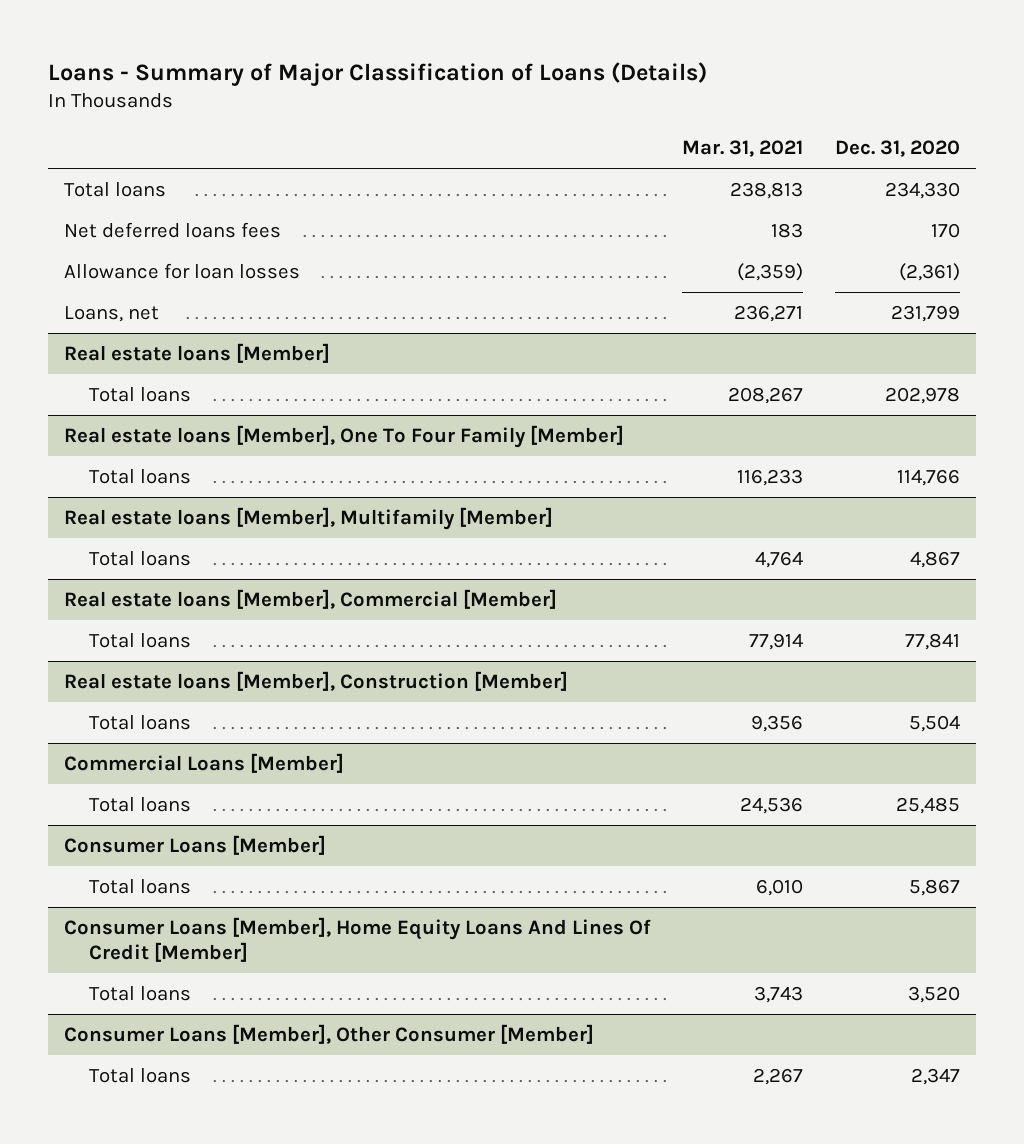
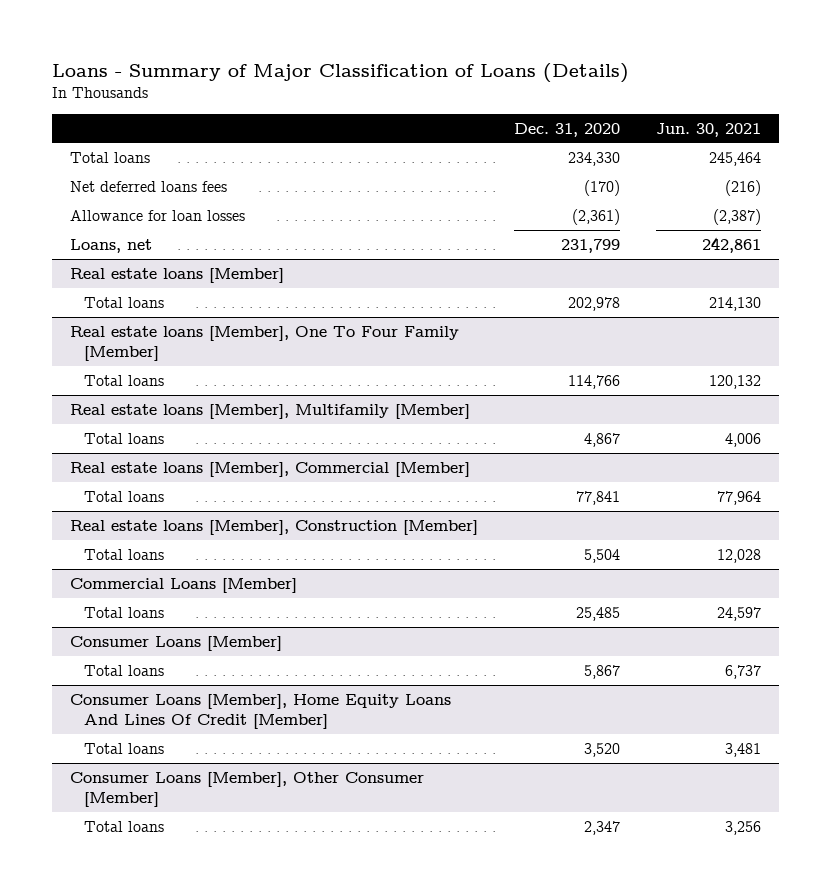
- | Mar. 31, 2021 | Dec. 31, 2020
+ | Dec. 31, 2020 | Jun. 30, 2021
- Net deferred loans fees | 183 | 170
+ Net deferred loans fees | (170) | (216)

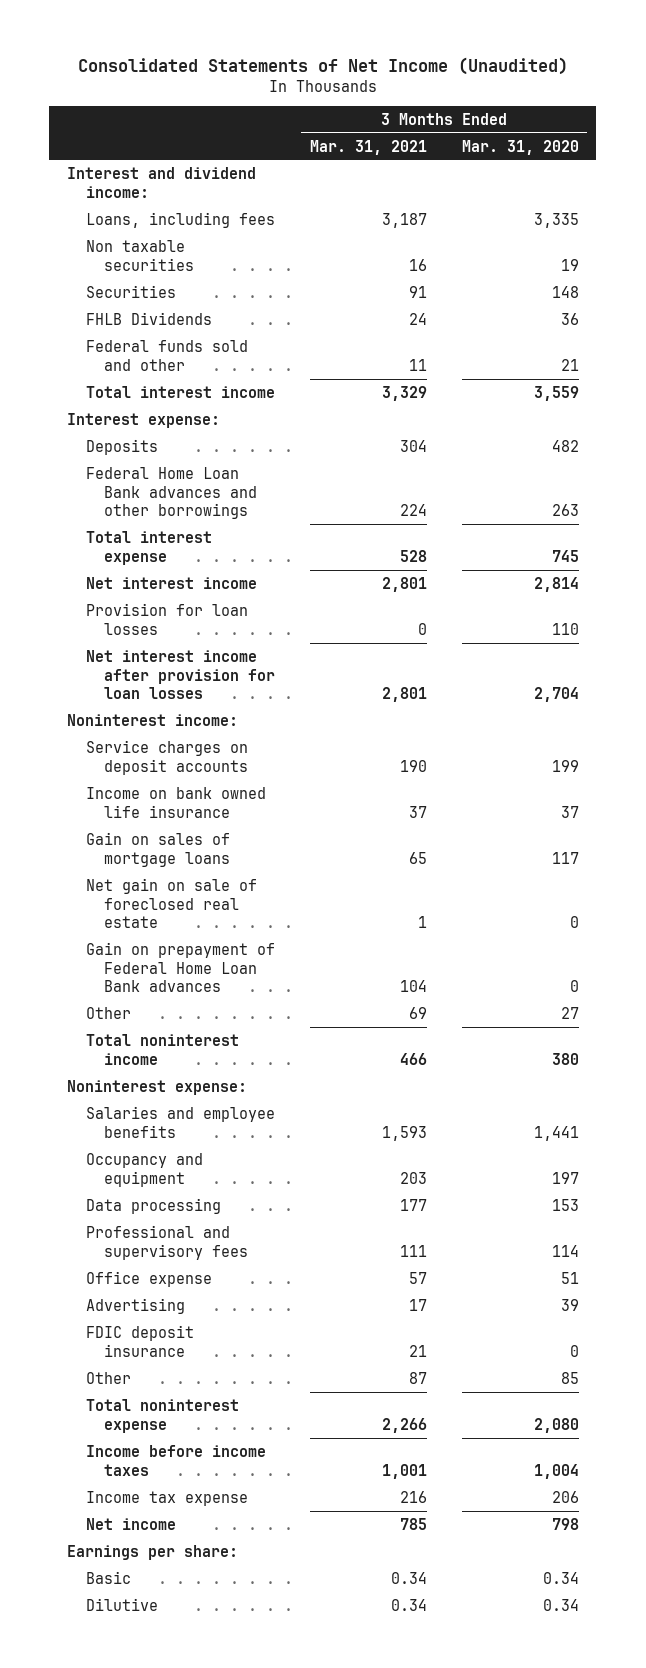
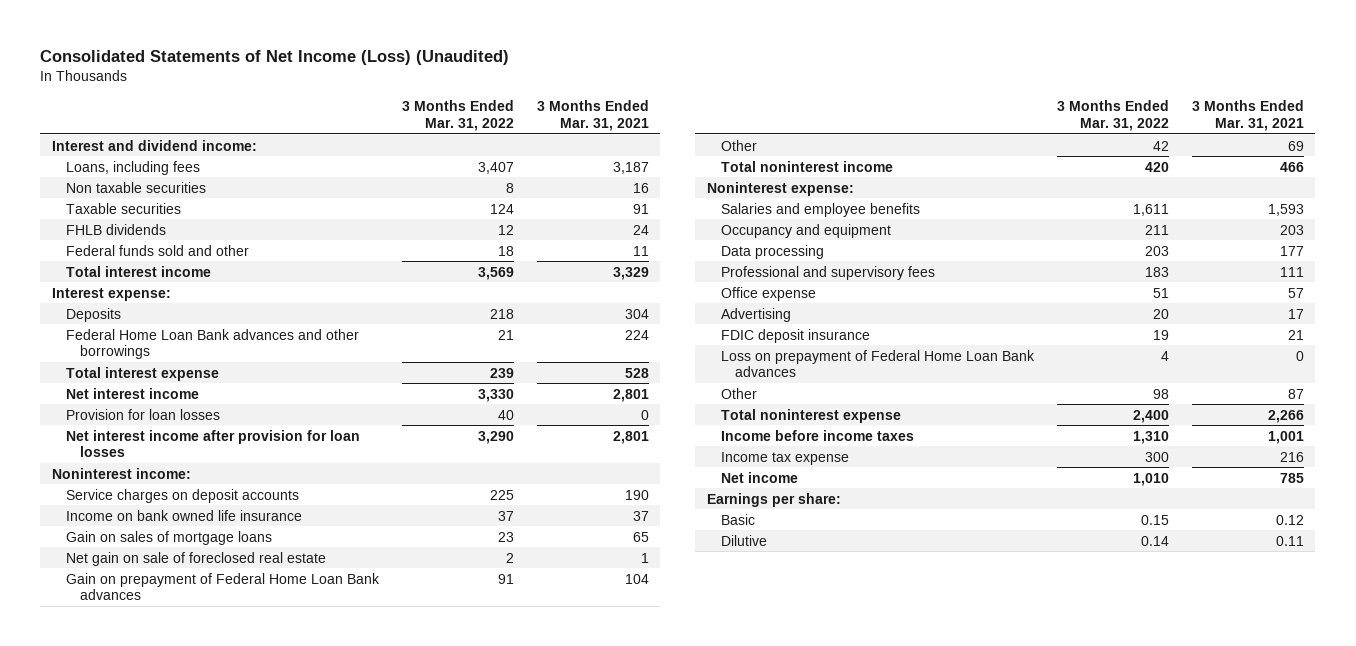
- Consolidated Statements of Net Income (Unaudited)
+ Consolidated Statements of Net Income (Loss) (Unaudited)
- | 3 Months Ended Mar. 31, 2021 | 3 Months Ended Mar. 31, 2020
+ | 3 Months Ended Mar. 31, 2022 | 3 Months Ended Mar. 31, 2021
- Securities | 91 | 148
- FHLB Dividends | 24 | 36
+ Taxable securities | 124 | 91
+ FHLB dividends | 12 | 24
+ Loss on prepayment of Federal Home Loan Bank advances | 4 | 0
- Basic | 0.34 | 0.34
- Dilutive | 0.34 | 0.34
+ Basic | 0.15 | 0.12
+ Dilutive | 0.14 | 0.11

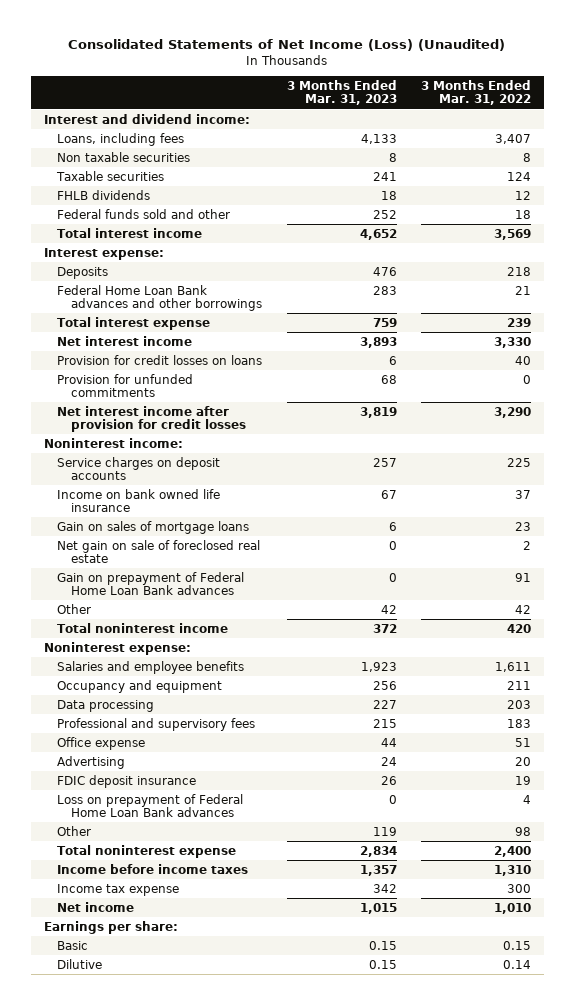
- | 3 Months Ended Mar. 31, 2022 | 3 Months Ended Mar. 31, 2021
+ | 3 Months Ended Mar. 31, 2023 | 3 Months Ended Mar. 31, 2022
- Provision for loan losses | 40 | 0
- Net interest income after provision for loan losses | 3,290 | 2,801
+ Provision for credit losses on loans | 6 | 40
+ Provision for unfunded commitments | 68 | 0
+ Net interest income after provision for credit losses | 3,819 | 3,290

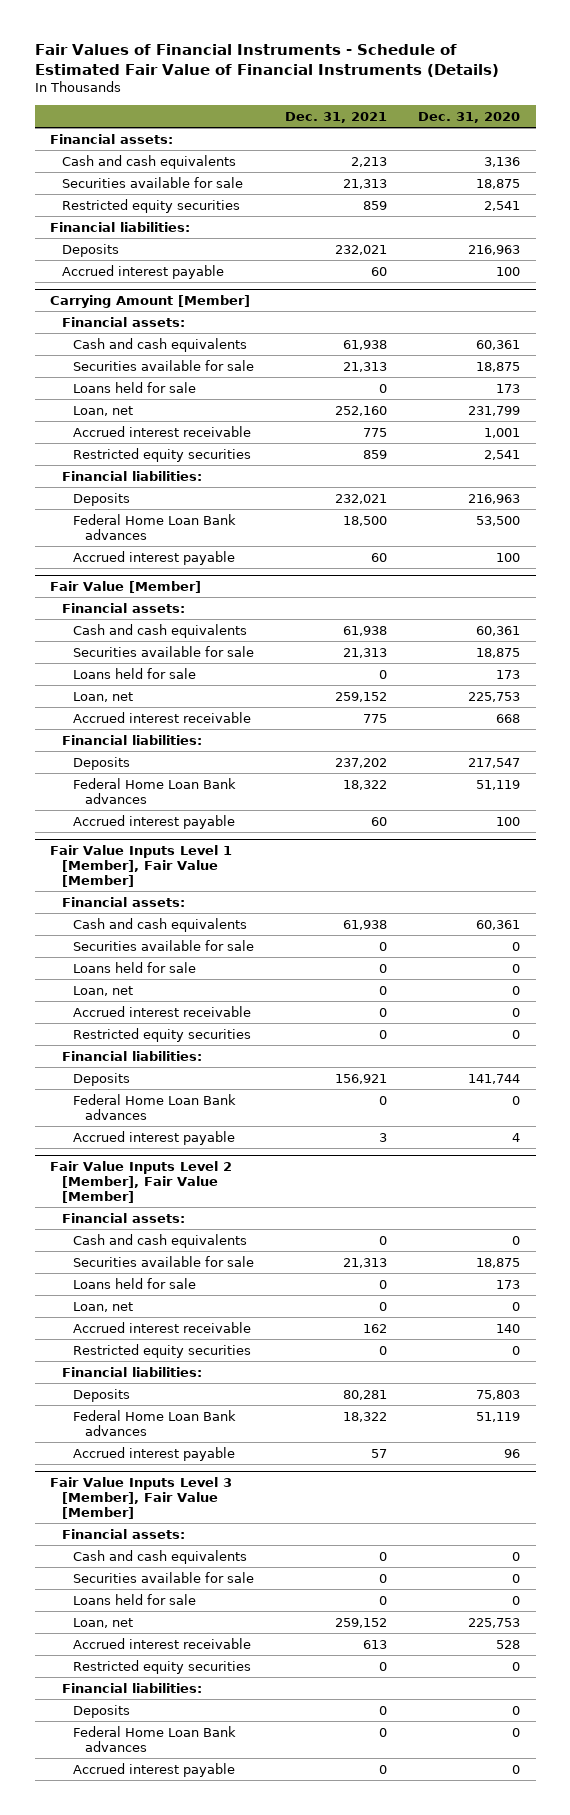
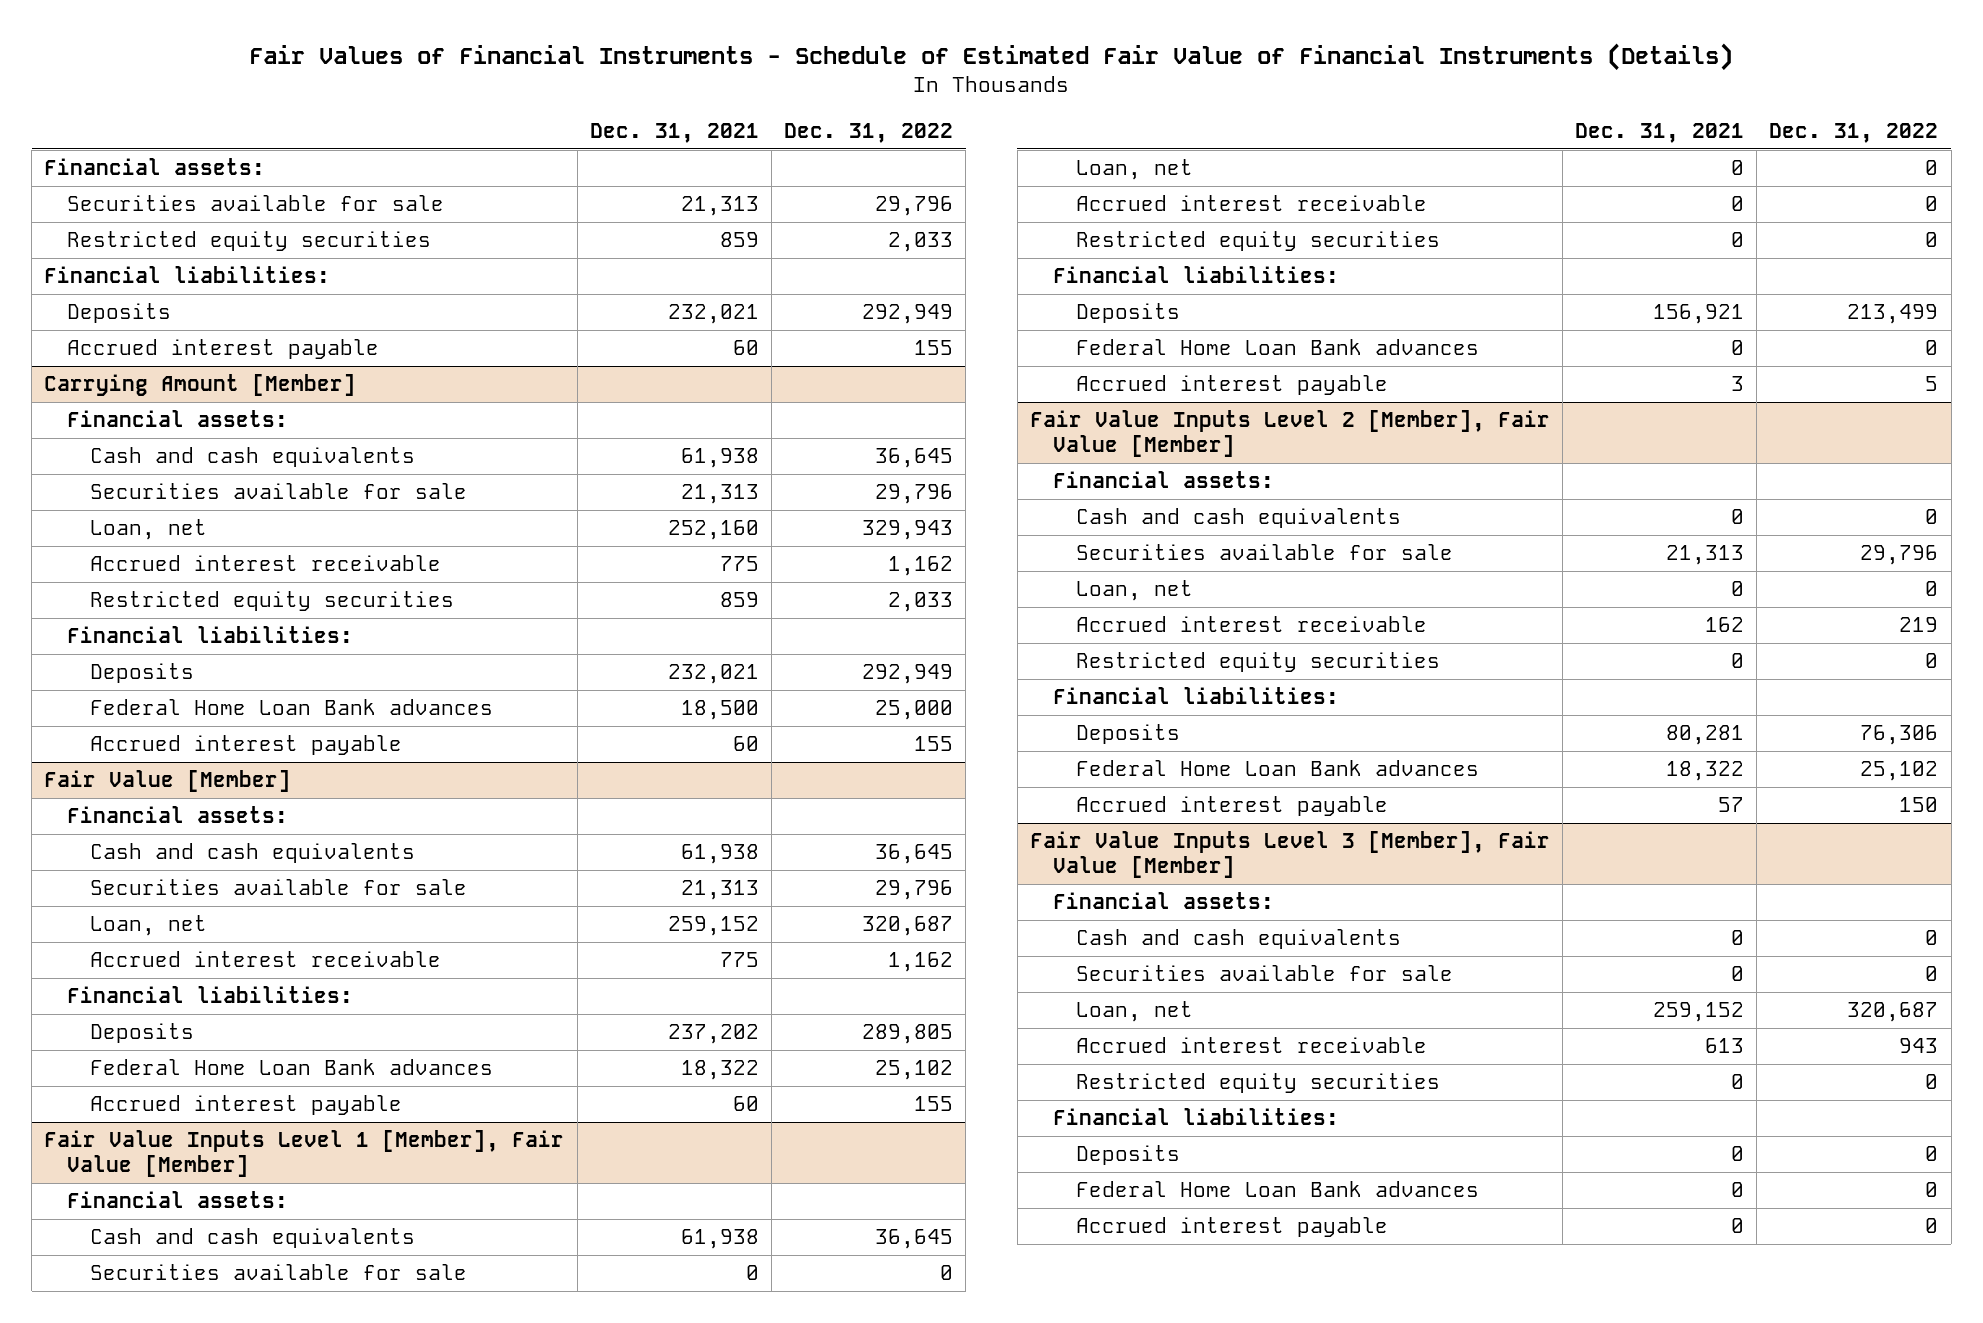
- | Dec. 31, 2021 | Dec. 31, 2020
+ | Dec. 31, 2021 | Dec. 31, 2022
- Cash and cash equivalents | 2,213 | 3,136
@ Carrying Amount [Member]
- Loans held for sale | 0 | 173
@ Fair Value [Member]
- Loans held for sale | 0 | 173
@ Fair Value Inputs Level 1 [Member], Fair Value [Member]
- Loans held for sale | 0 | 0
@ Fair Value Inputs Level 2 [Member], Fair Value [Member]
- Loans held for sale | 0 | 173
@ Fair Value Inputs Level 3 [Member], Fair Value [Member]
- Loans held for sale | 0 | 0

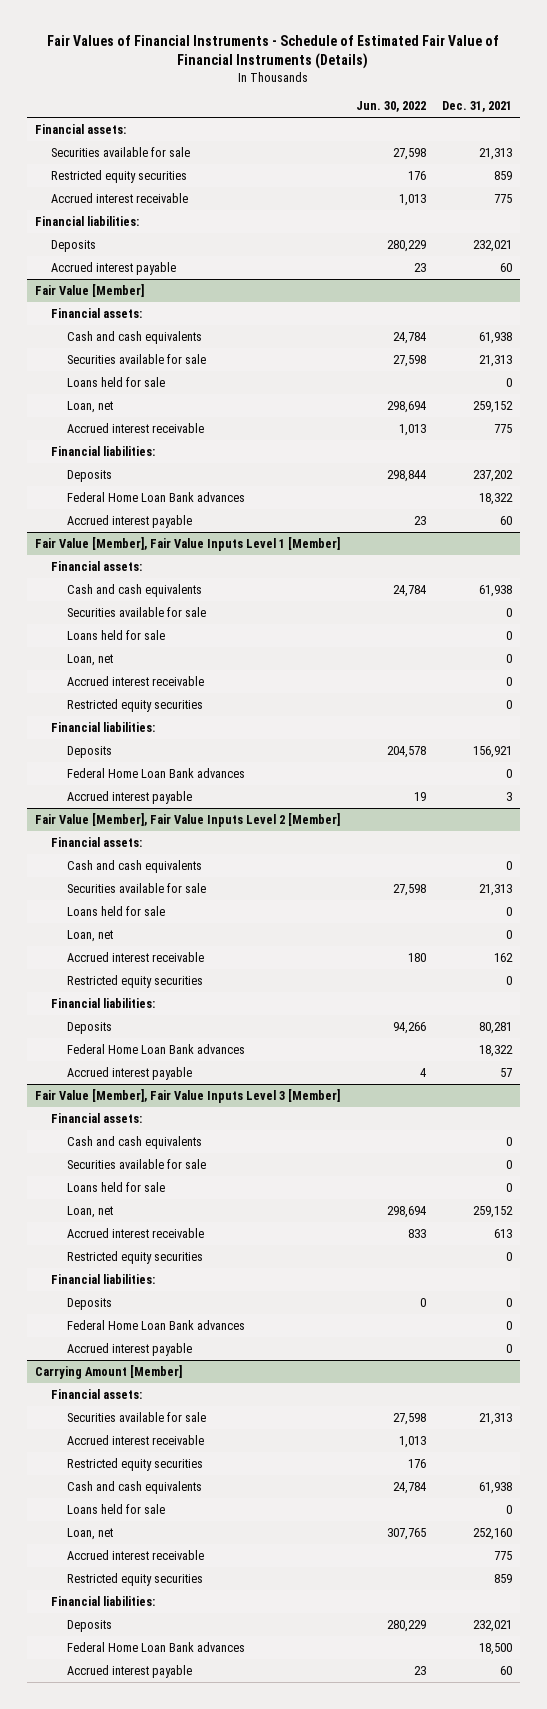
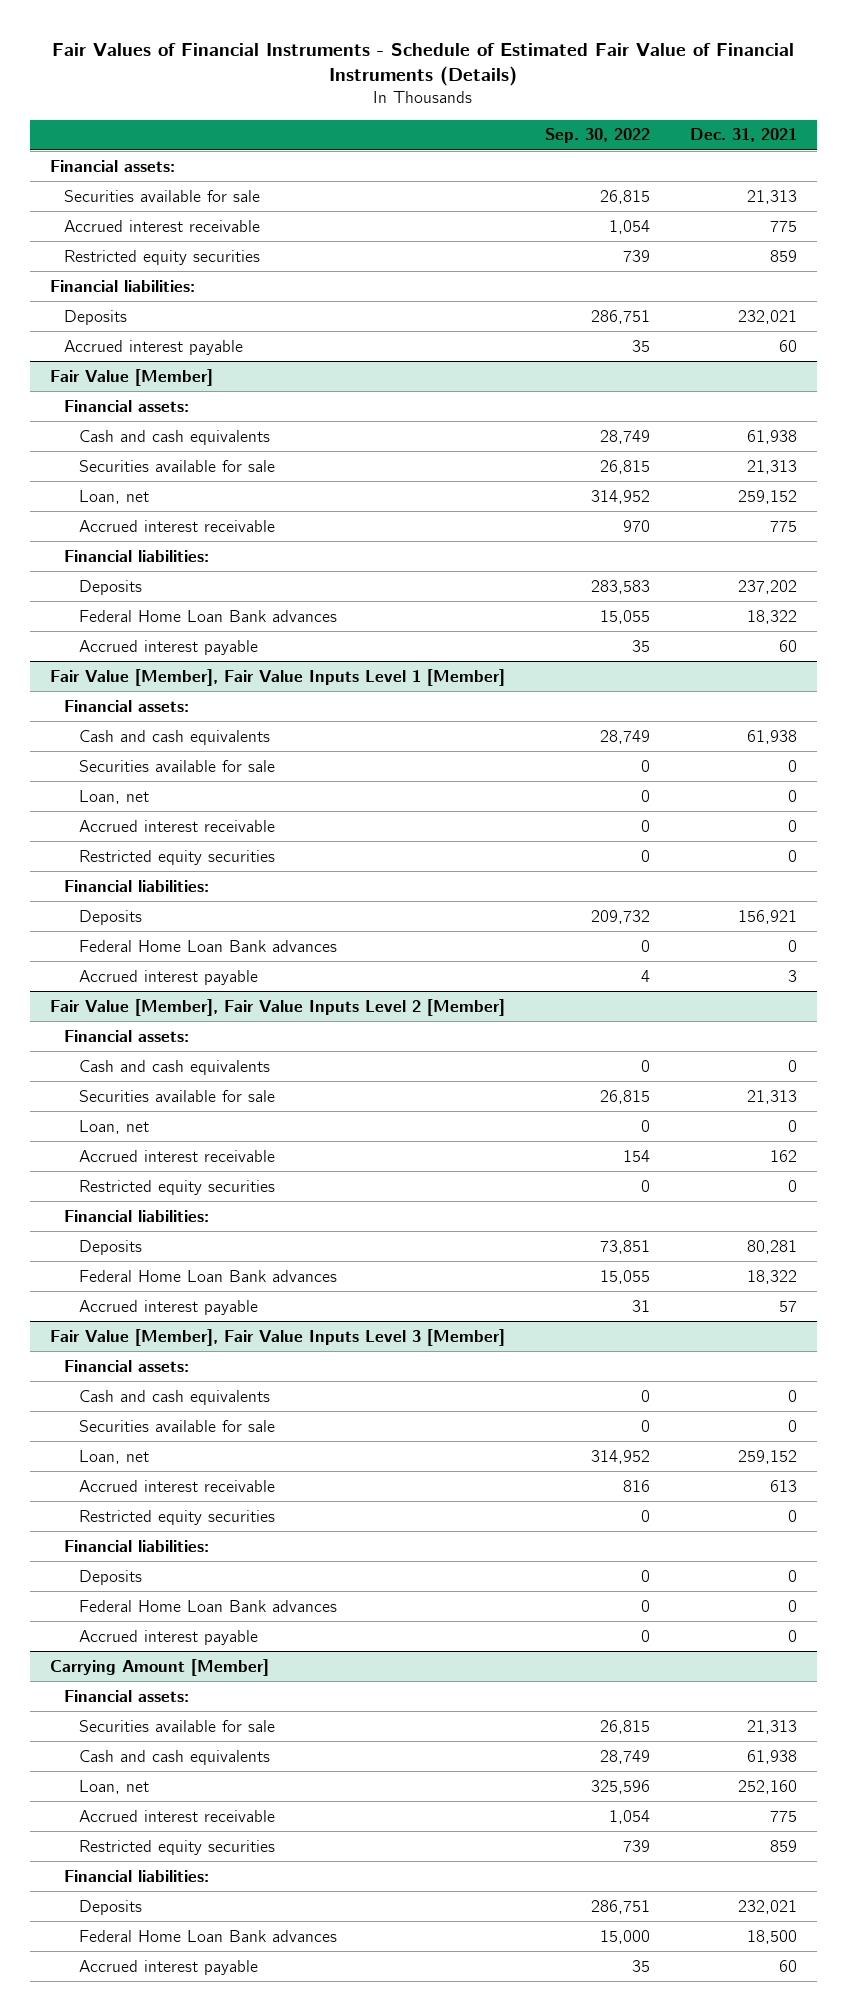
- | Jun. 30, 2022 | Dec. 31, 2021
+ | Sep. 30, 2022 | Dec. 31, 2021
moved down: Restricted equity securities | 739 | 859
@ Fair Value [Member]
- Loans held for sale | | 0
@ Fair Value [Member], Fair Value Inputs Level 1 [Member]
- Loans held for sale | | 0
@ Fair Value [Member], Fair Value Inputs Level 2 [Member]
- Loans held for sale | | 0
@ Fair Value [Member], Fair Value Inputs Level 3 [Member]
- Loans held for sale | | 0
@ Carrying Amount [Member]
- Accrued interest receivable | 1,013 |
- Restricted equity securities | 176 |
- Loans held for sale | | 0

